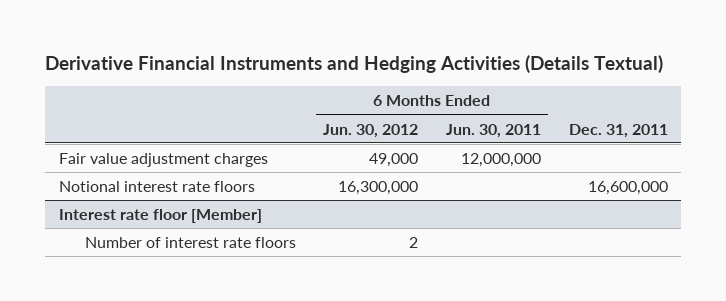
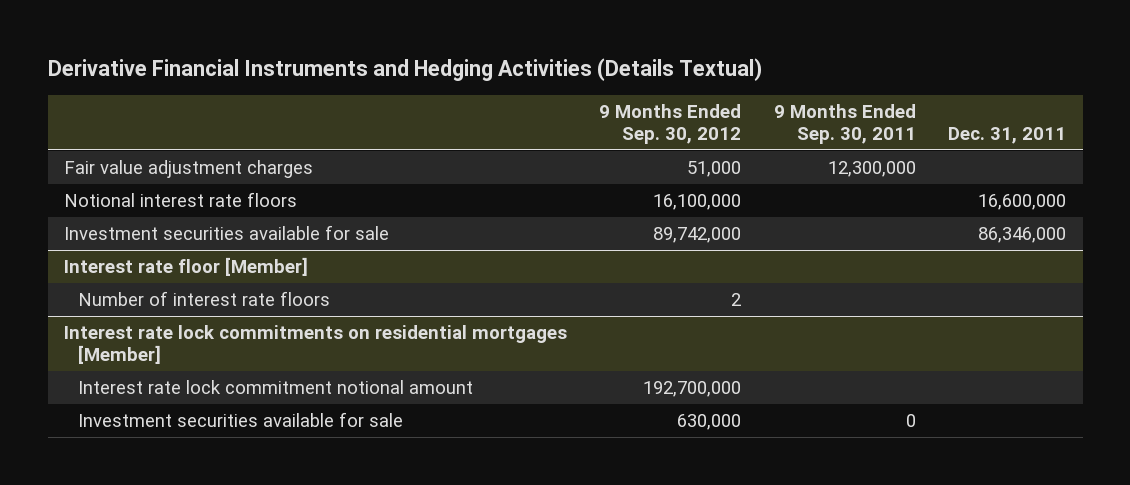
- | 6 Months Ended Jun. 30, 2012 | 6 Months Ended Jun. 30, 2011 | Dec. 31, 2011
+ | 9 Months Ended Sep. 30, 2012 | 9 Months Ended Sep. 30, 2011 | Dec. 31, 2011
+ Investment securities available for sale | 89,742,000 | | 86,346,000
+ Interest rate lock commitments on residential mortgages [Member]
+ Interest rate lock commitment notional amount | 192,700,000 | |
+ Investment securities available for sale | 630,000 | 0 |

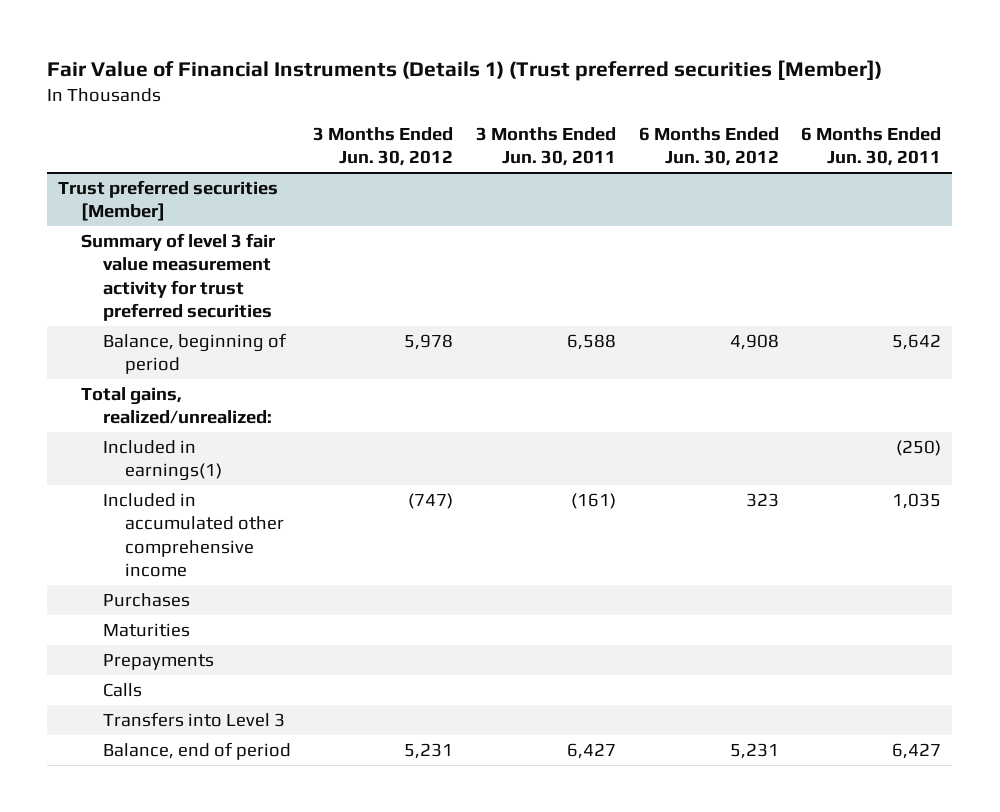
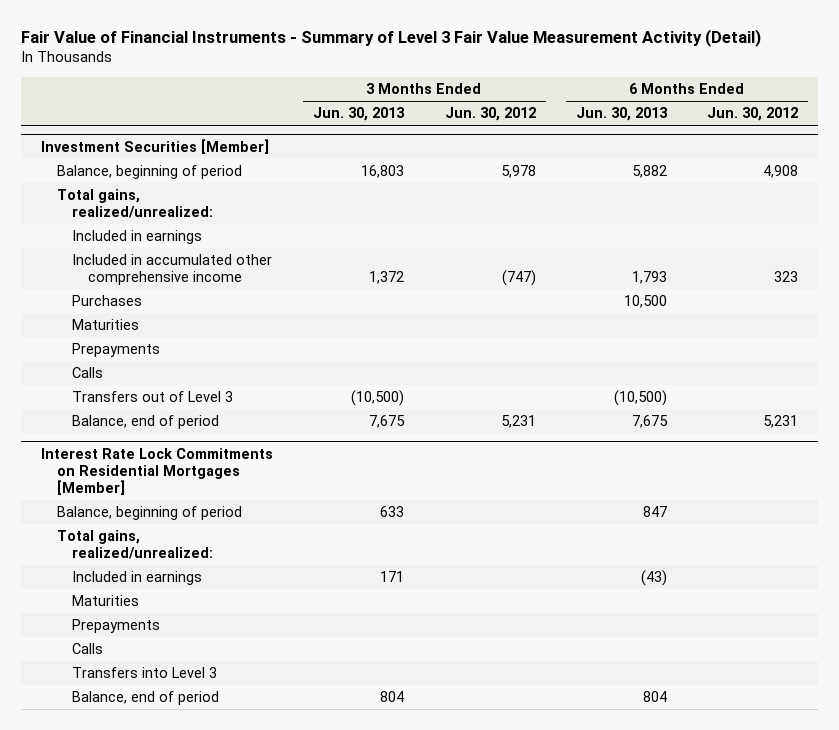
- Fair Value of Financial Instruments (Details 1) (Trust preferred securities [Member])
+ Fair Value of Financial Instruments - Summary of Level 3 Fair Value Measurement Activity (Detail)
- | 3 Months Ended Jun. 30, 2012 | 3 Months Ended Jun. 30, 2011 | 6 Months Ended Jun. 30, 2012 | 6 Months Ended Jun. 30, 2011
+ | 3 Months Ended Jun. 30, 2013 | 3 Months Ended Jun. 30, 2012 | 6 Months Ended Jun. 30, 2013 | 6 Months Ended Jun. 30, 2012
- Trust preferred securities [Member]
- Summary of level 3 fair value measurement activity for trust preferred securities
+ Investment Securities [Member]
- Included in earnings(1) | | | | (250)
+ Included in earnings
- Transfers into Level 3
+ Transfers out of Level 3 | (10,500) | | (10,500) |
+ Interest Rate Lock Commitments on Residential Mortgages [Member]
+ Balance, beginning of period | 633 | | 847 |
+ Total gains, realized/unrealized:
+ Included in earnings | 171 | | (43) |
+ Maturities
+ Prepayments
+ Calls
+ Transfers into Level 3
+ Balance, end of period | 804 | | 804 |

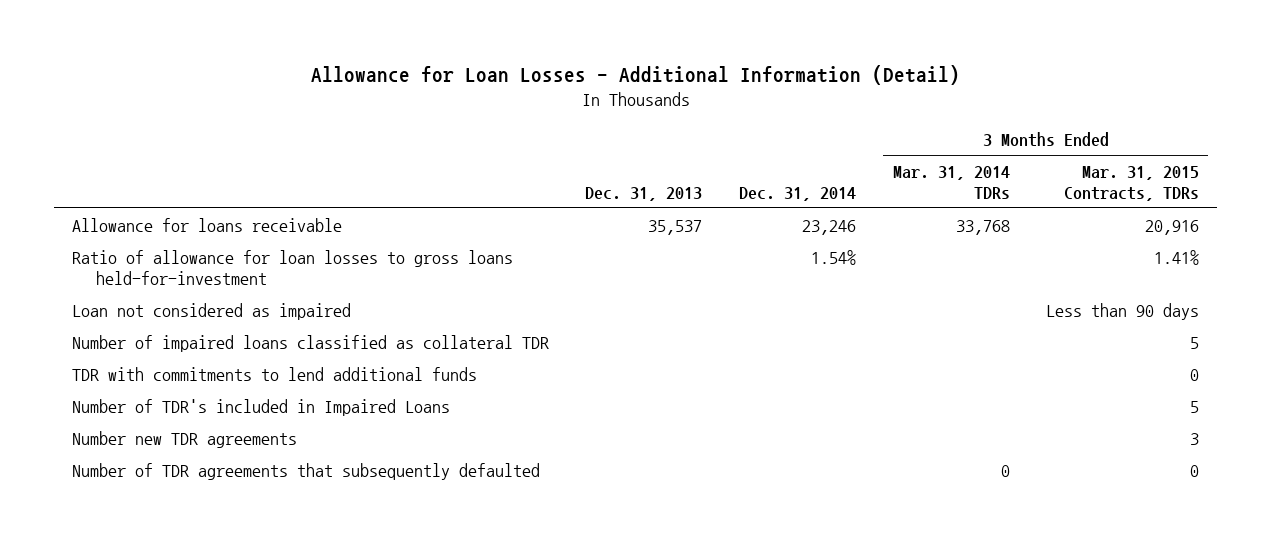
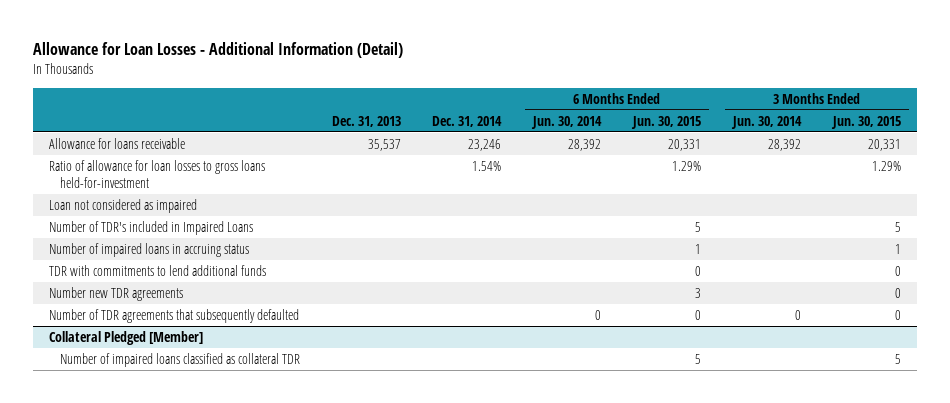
- | Dec. 31, 2013 | Dec. 31, 2014 | 3 Months Ended Mar. 31, 2014 TDRs | 3 Months Ended Mar. 31, 2015 Contracts, TDRs
+ | Dec. 31, 2013 | Dec. 31, 2014 | 6 Months Ended Jun. 30, 2014 | 6 Months Ended Jun. 30, 2015 | 3 Months Ended Jun. 30, 2014 | 3 Months Ended Jun. 30, 2015
- Number of impaired loans classified as collateral TDR | | | | 5
+ Number of impaired loans in accruing status | | | | 1 | | 1
moved down: TDR with commitments to lend additional funds | | | | 0 | | 0
+ Collateral Pledged [Member]
+ Number of impaired loans classified as collateral TDR | | | | 5 | | 5

